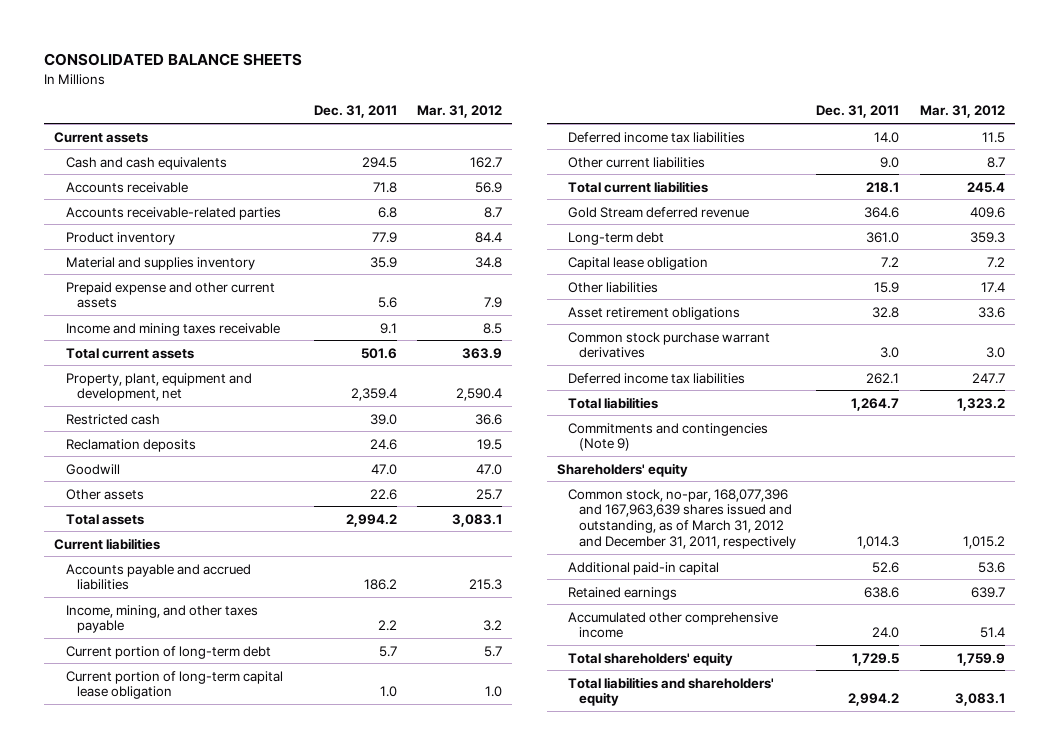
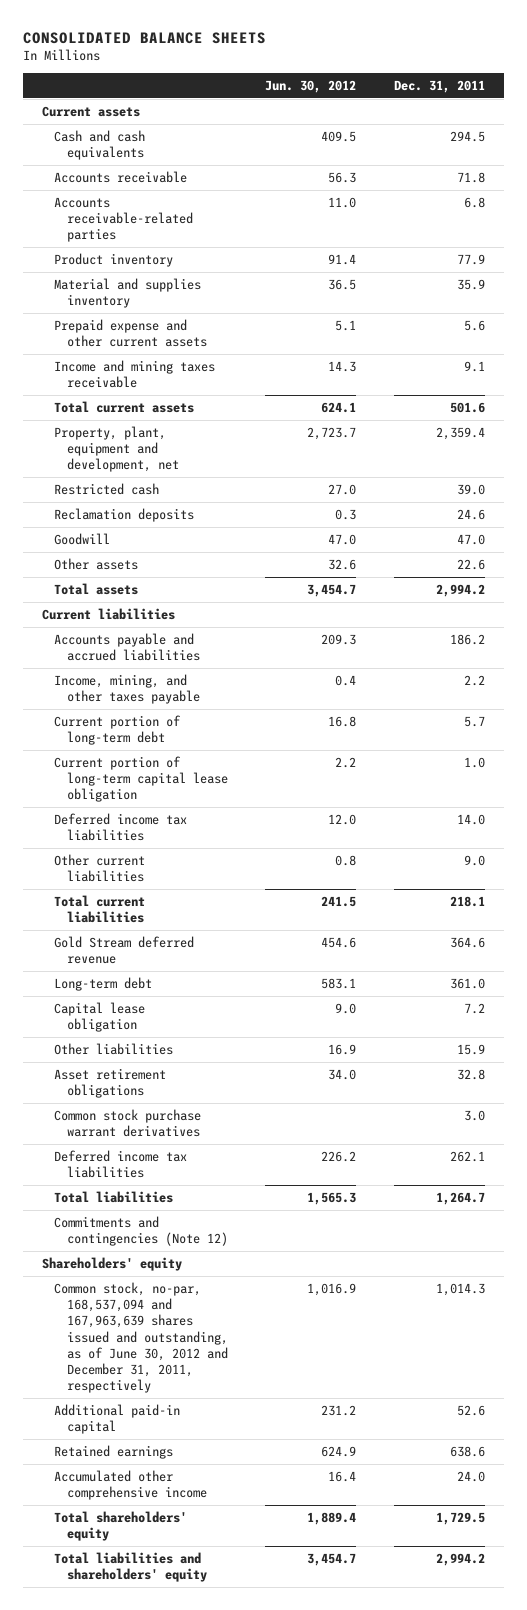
- | Dec. 31, 2011 | Mar. 31, 2012
+ | Jun. 30, 2012 | Dec. 31, 2011
- Commitments and contingencies (Note 9)
+ Commitments and contingencies (Note 12)
- Common stock, no-par, 168,077,396 and 167,963,639 shares issued and outstanding, as of March 31, 2012 and December 31, 2011, respectively | 1,014.3 | 1,015.2
+ Common stock, no-par, 168,537,094 and 167,963,639 shares issued and outstanding, as of June 30, 2012 and December 31, 2011, respectively | 1,016.9 | 1,014.3

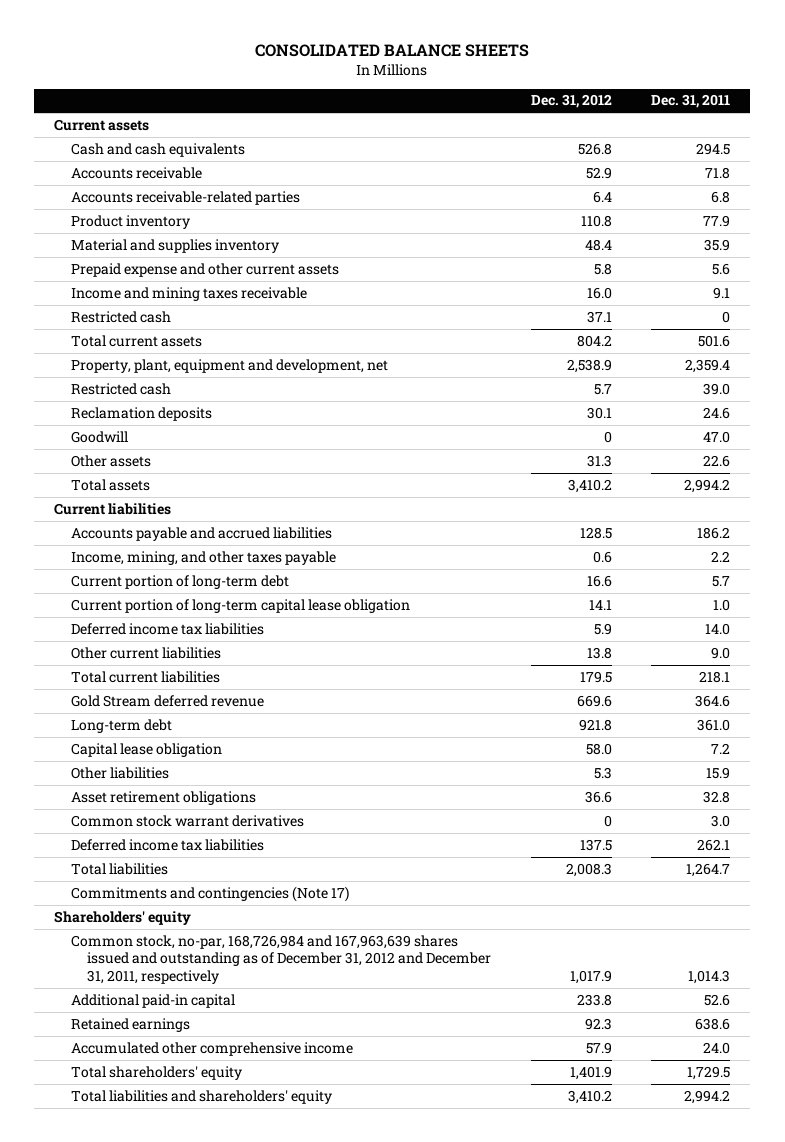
- | Jun. 30, 2012 | Dec. 31, 2011
+ | Dec. 31, 2012 | Dec. 31, 2011
+ Restricted cash | 37.1 | 0
- Common stock purchase warrant derivatives | | 3.0
+ Common stock warrant derivatives | 0 | 3.0
- Commitments and contingencies (Note 12)
+ Commitments and contingencies (Note 17)
- Common stock, no-par, 168,537,094 and 167,963,639 shares issued and outstanding, as of June 30, 2012 and December 31, 2011, respectively | 1,016.9 | 1,014.3
+ Common stock, no-par, 168,726,984 and 167,963,639 shares issued and outstanding as of December 31, 2012 and December 31, 2011, respectively | 1,017.9 | 1,014.3

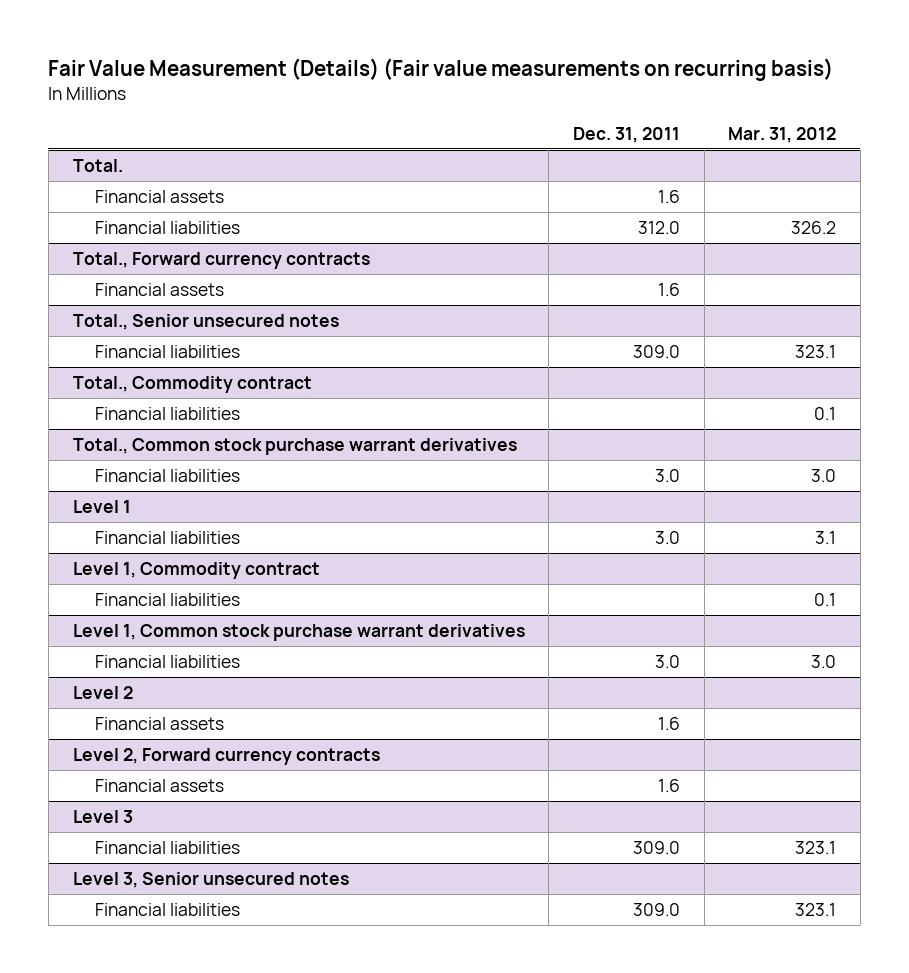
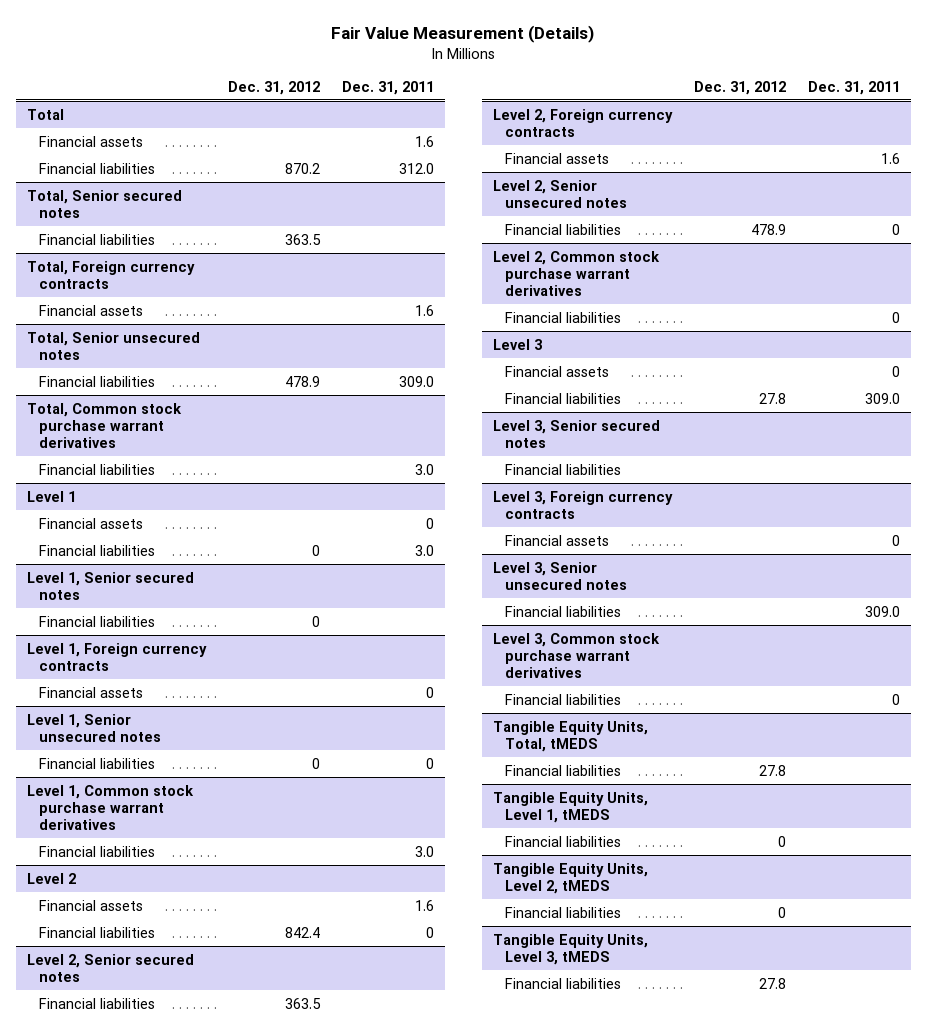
- Fair Value Measurement (Details) (Fair value measurements on recurring basis)
+ Fair Value Measurement (Details)
- | Dec. 31, 2011 | Mar. 31, 2012
+ | Dec. 31, 2012 | Dec. 31, 2011
- Total.
+ Total
- Total., Forward currency contracts
+ Total, Senior secured notes
+ Financial liabilities | 363.5 |
+ Total, Foreign currency contracts
- Total., Senior unsecured notes
+ Total, Senior unsecured notes
- Total., Commodity contract
- Financial liabilities | | 0.1
- Total., Common stock purchase warrant derivatives
+ Total, Common stock purchase warrant derivatives
@ Level 1
+ Financial assets | | 0
- Level 1, Commodity contract
+ Level 1, Senior secured notes
+ Level 1, Foreign currency contracts
+ Financial assets | | 0
+ Level 1, Senior unsecured notes
+ Financial liabilities | 0 | 0
- Level 2, Forward currency contracts
@ Level 2
+ Financial liabilities | 842.4 | 0
+ Level 2, Senior secured notes
+ Financial liabilities | 363.5 |
+ Level 2, Foreign currency contracts
+ Level 2, Senior unsecured notes
+ Financial liabilities | 478.9 | 0
+ Level 2, Common stock purchase warrant derivatives
+ Financial liabilities | | 0
@ Level 3
+ Financial assets | | 0
+ Level 3, Senior secured notes
+ Financial liabilities
+ Level 3, Foreign currency contracts
+ Financial assets | | 0
+ Level 3, Common stock purchase warrant derivatives
+ Financial liabilities | | 0
+ Tangible Equity Units, Total, tMEDS
+ Financial liabilities | 27.8 |
+ Tangible Equity Units, Level 1, tMEDS
+ Financial liabilities | 0 |
+ Tangible Equity Units, Level 2, tMEDS
+ Financial liabilities | 0 |
+ Tangible Equity Units, Level 3, tMEDS
+ Financial liabilities | 27.8 |

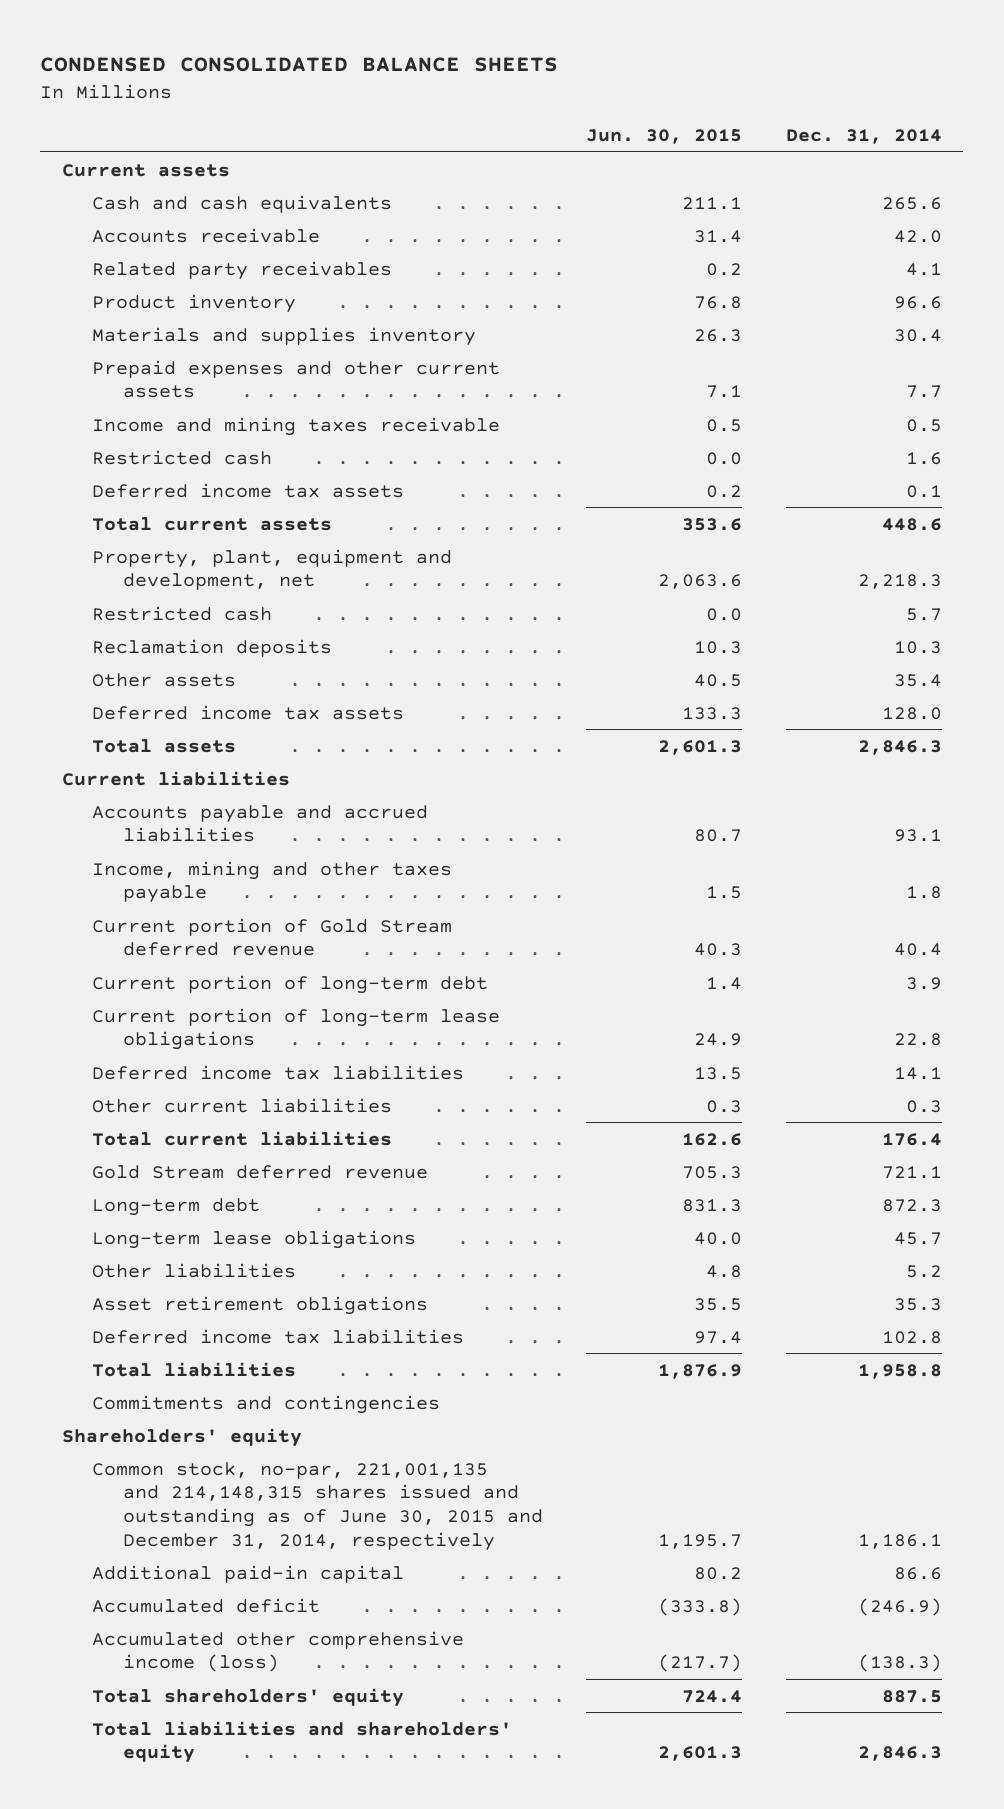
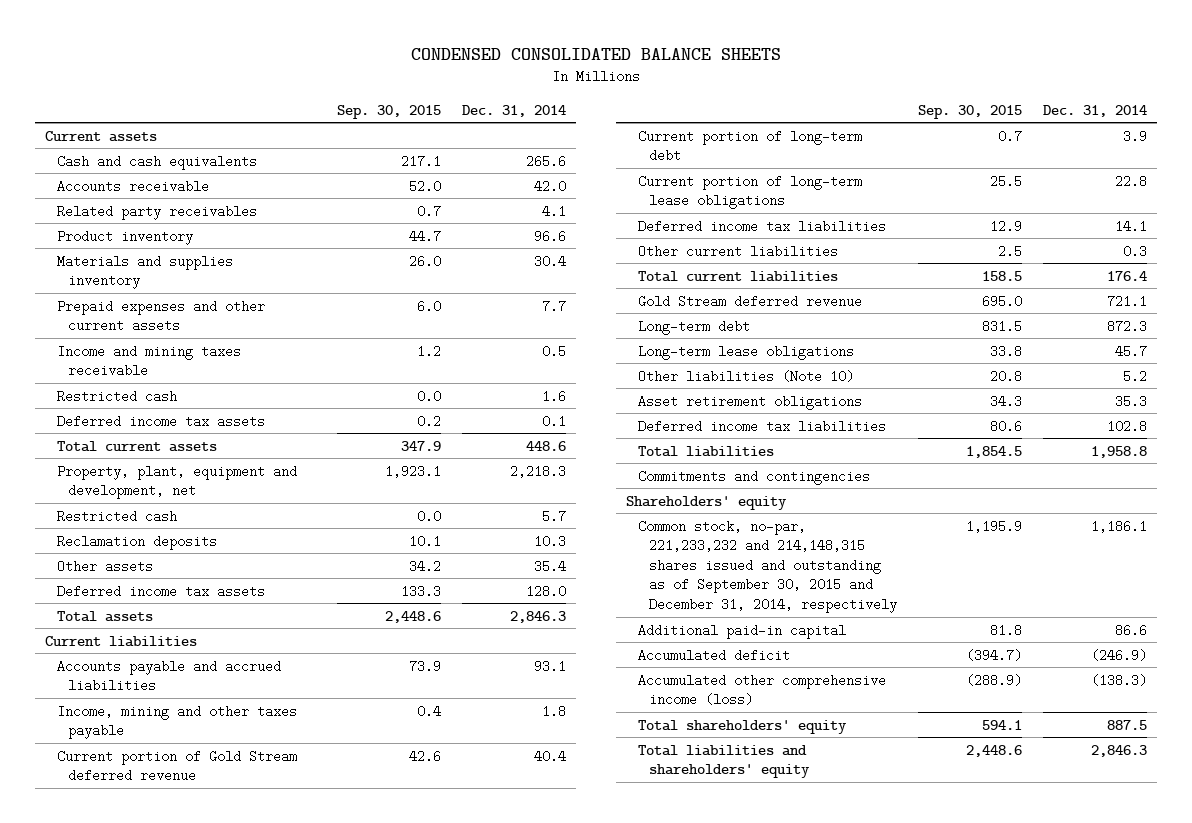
- | Jun. 30, 2015 | Dec. 31, 2014
+ | Sep. 30, 2015 | Dec. 31, 2014
- Other liabilities | 4.8 | 5.2
+ Other liabilities (Note 10) | 20.8 | 5.2
- Common stock, no-par, 221,001,135 and 214,148,315 shares issued and outstanding as of June 30, 2015 and December 31, 2014, respectively | 1,195.7 | 1,186.1
+ Common stock, no-par, 221,233,232 and 214,148,315 shares issued and outstanding as of September 30, 2015 and December 31, 2014, respectively | 1,195.9 | 1,186.1

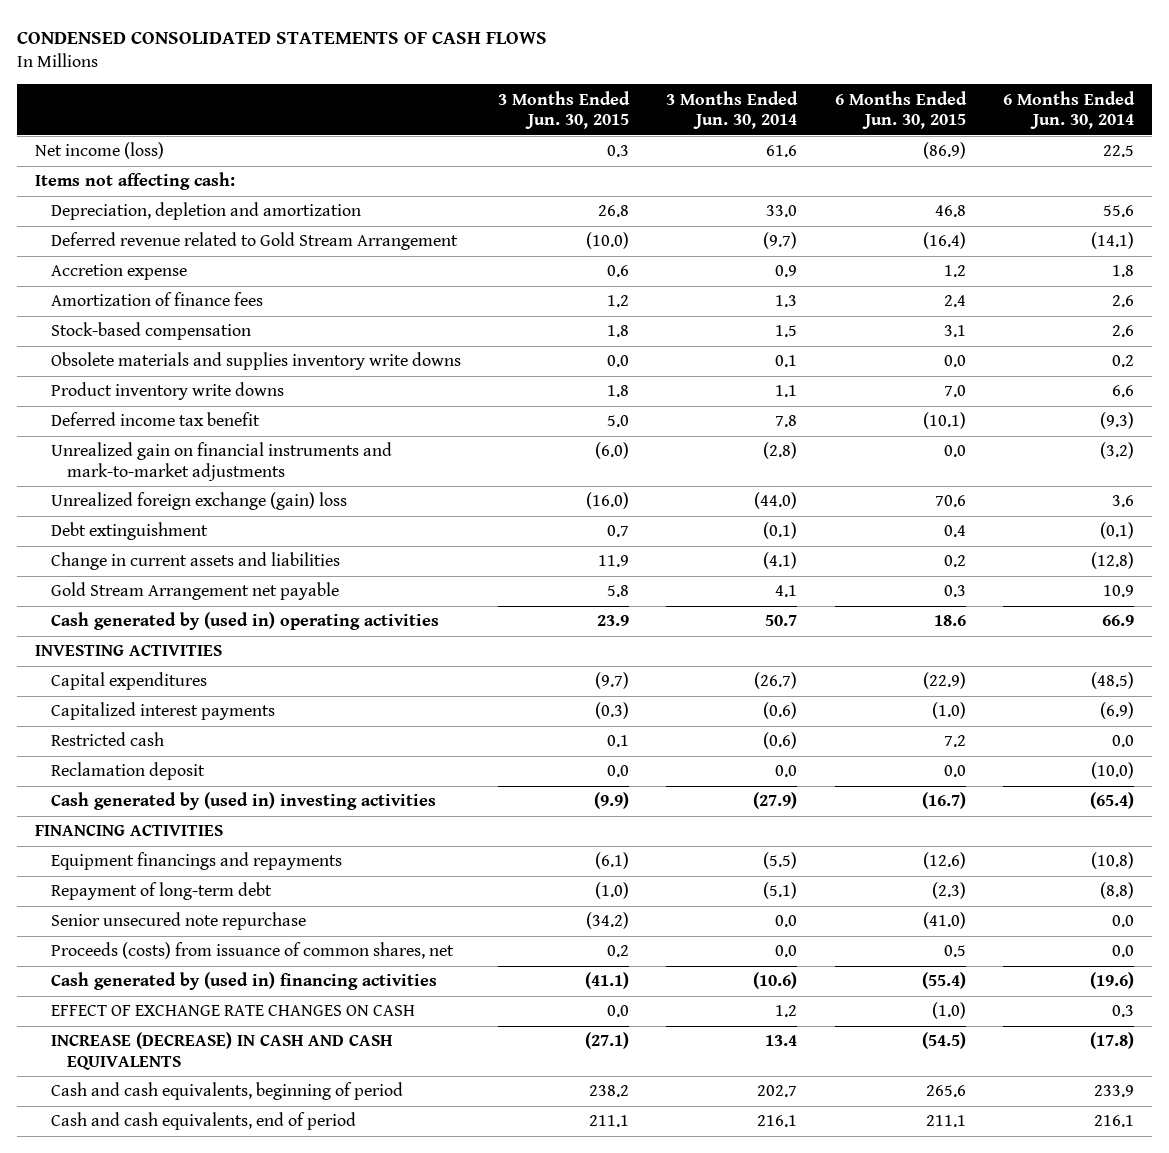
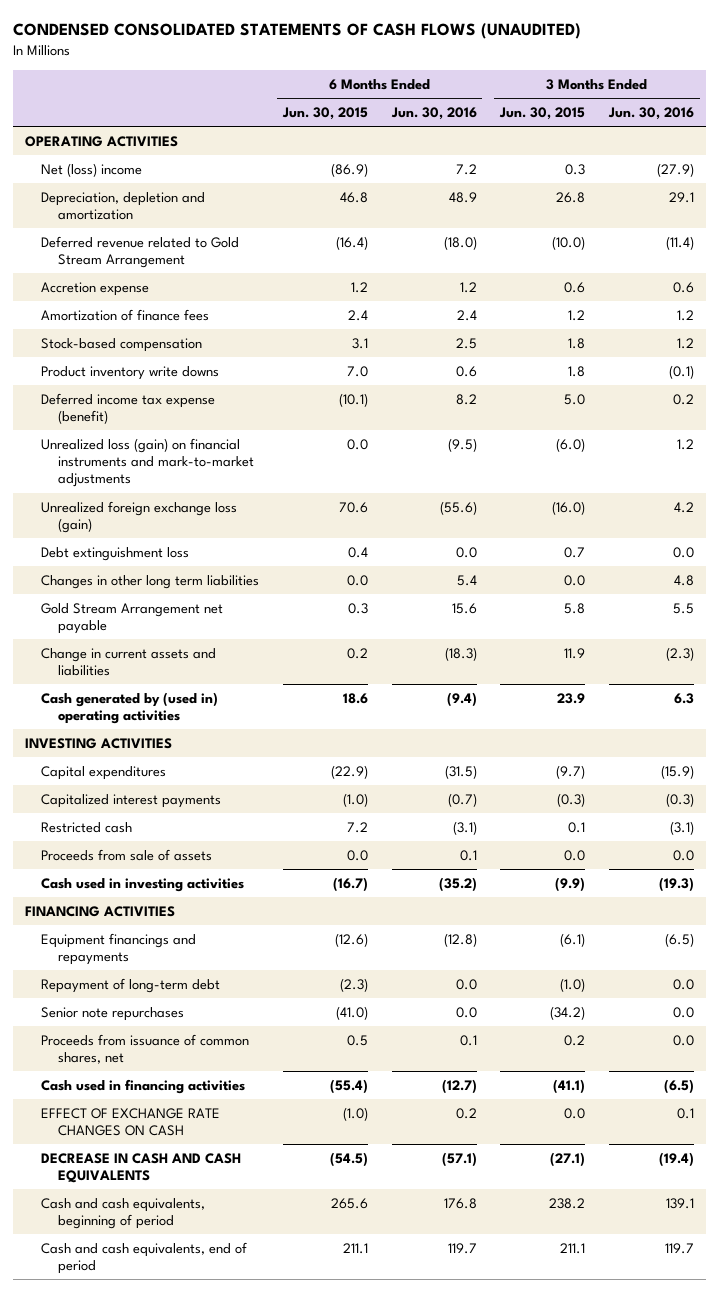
- CONDENSED CONSOLIDATED STATEMENTS OF CASH FLOWS
+ CONDENSED CONSOLIDATED STATEMENTS OF CASH FLOWS (UNAUDITED)
- | 3 Months Ended Jun. 30, 2015 | 3 Months Ended Jun. 30, 2014 | 6 Months Ended Jun. 30, 2015 | 6 Months Ended Jun. 30, 2014
+ | 6 Months Ended Jun. 30, 2015 | 6 Months Ended Jun. 30, 2016 | 3 Months Ended Jun. 30, 2015 | 3 Months Ended Jun. 30, 2016
- Net income (loss) | 0.3 | 61.6 | (86.9) | 22.5
- Items not affecting cash:
+ OPERATING ACTIVITIES
+ Net (loss) income | (86.9) | 7.2 | 0.3 | (27.9)
- Obsolete materials and supplies inventory write downs | 0.0 | 0.1 | 0.0 | 0.2
- Deferred income tax benefit | 5.0 | 7.8 | (10.1) | (9.3)
- Unrealized gain on financial instruments and mark-to-market adjustments | (6.0) | (2.8) | 0.0 | (3.2)
- Unrealized foreign exchange (gain) loss | (16.0) | (44.0) | 70.6 | 3.6
- Debt extinguishment | 0.7 | (0.1) | 0.4 | (0.1)
+ Deferred income tax expense (benefit) | (10.1) | 8.2 | 5.0 | 0.2
+ Unrealized loss (gain) on financial instruments and mark-to-market adjustments | 0.0 | (9.5) | (6.0) | 1.2
+ Unrealized foreign exchange loss (gain) | 70.6 | (55.6) | (16.0) | 4.2
+ Debt extinguishment loss | 0.4 | 0.0 | 0.7 | 0.0
+ Changes in other long term liabilities | 0.0 | 5.4 | 0.0 | 4.8
moved down: Change in current assets and liabilities | 0.2 | (18.3) | 11.9 | (2.3)
- Reclamation deposit | 0.0 | 0.0 | 0.0 | (10.0)
- Cash generated by (used in) investing activities | (9.9) | (27.9) | (16.7) | (65.4)
+ Proceeds from sale of assets | 0.0 | 0.1 | 0.0 | 0.0
+ Cash used in investing activities | (16.7) | (35.2) | (9.9) | (19.3)
- Senior unsecured note repurchase | (34.2) | 0.0 | (41.0) | 0.0
- Proceeds (costs) from issuance of common shares, net | 0.2 | 0.0 | 0.5 | 0.0
- Cash generated by (used in) financing activities | (41.1) | (10.6) | (55.4) | (19.6)
+ Senior note repurchases | (41.0) | 0.0 | (34.2) | 0.0
+ Proceeds from issuance of common shares, net | 0.5 | 0.1 | 0.2 | 0.0
+ Cash used in financing activities | (55.4) | (12.7) | (41.1) | (6.5)
- INCREASE (DECREASE) IN CASH AND CASH EQUIVALENTS | (27.1) | 13.4 | (54.5) | (17.8)
+ DECREASE IN CASH AND CASH EQUIVALENTS | (54.5) | (57.1) | (27.1) | (19.4)

